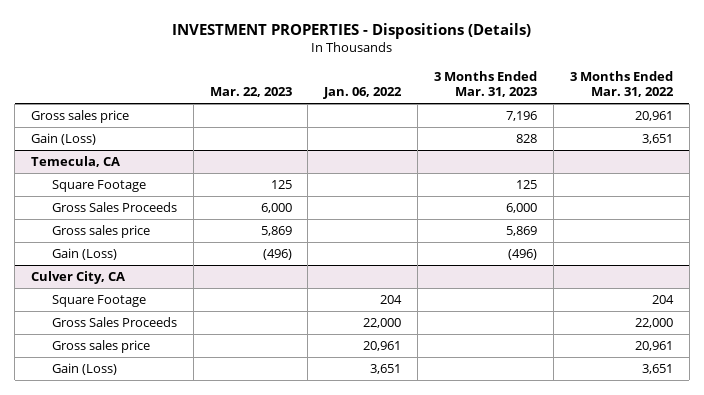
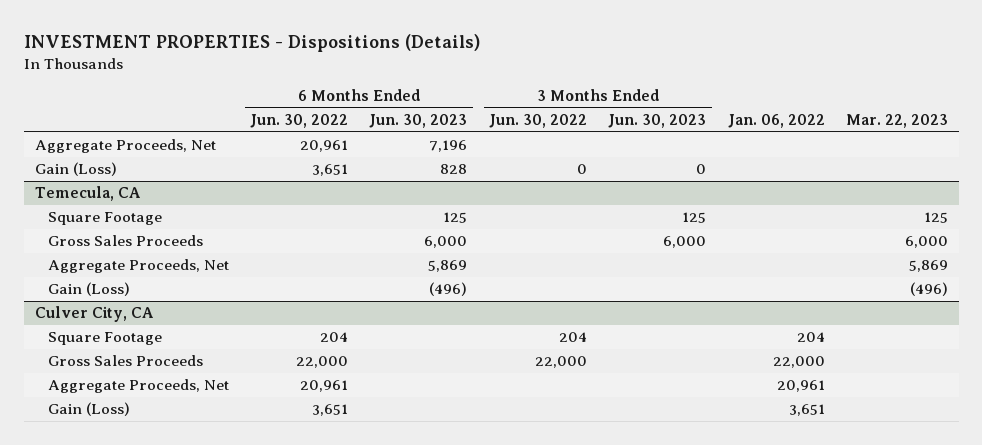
- | Mar. 22, 2023 | Jan. 06, 2022 | 3 Months Ended Mar. 31, 2023 | 3 Months Ended Mar. 31, 2022
+ | 6 Months Ended Jun. 30, 2022 | 6 Months Ended Jun. 30, 2023 | 3 Months Ended Jun. 30, 2022 | 3 Months Ended Jun. 30, 2023 | Jan. 06, 2022 | Mar. 22, 2023
- Gross sales price | | | 7,196 | 20,961
+ Aggregate Proceeds, Net | 20,961 | 7,196 | | | |
@ Temecula, CA
- Gross sales price | 5,869 | | 5,869 |
+ Aggregate Proceeds, Net | | 5,869 | | | | 5,869
@ Culver City, CA
- Gross sales price | | 20,961 | | 20,961
+ Aggregate Proceeds, Net | 20,961 | | | | 20,961 |

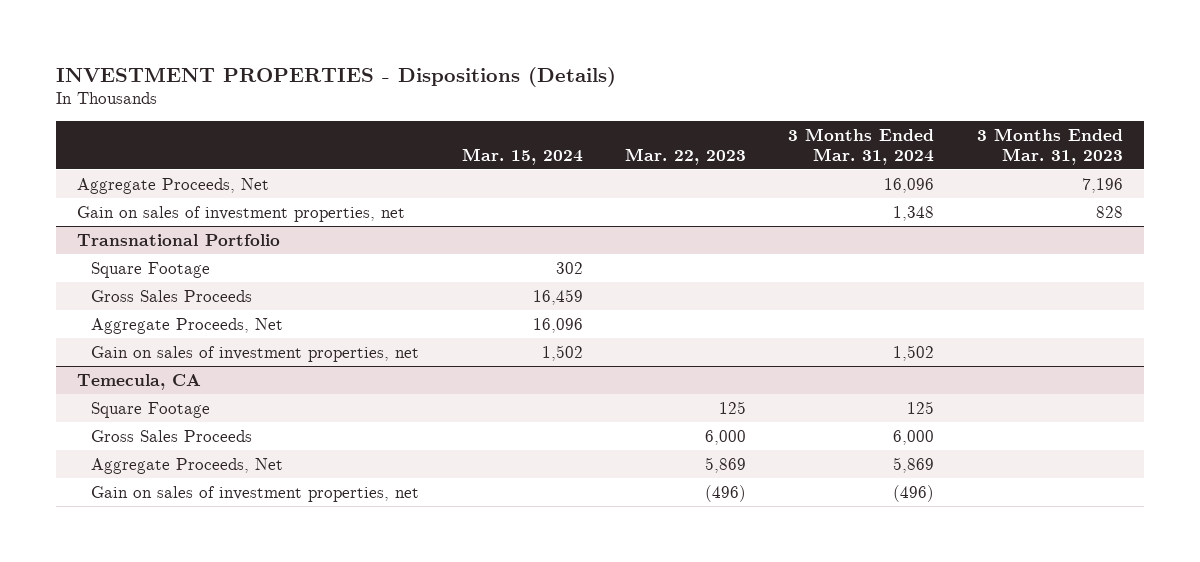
- | 6 Months Ended Jun. 30, 2022 | 6 Months Ended Jun. 30, 2023 | 3 Months Ended Jun. 30, 2022 | 3 Months Ended Jun. 30, 2023 | Jan. 06, 2022 | Mar. 22, 2023
+ | Mar. 15, 2024 | Mar. 22, 2023 | 3 Months Ended Mar. 31, 2024 | 3 Months Ended Mar. 31, 2023
- Gain (Loss) | 3,651 | 828 | 0 | 0 | |
+ Gain on sales of investment properties, net | | | 1,348 | 828
+ Transnational Portfolio
+ Square Footage | 302 | | |
+ Gross Sales Proceeds | 16,459 | | |
+ Aggregate Proceeds, Net | 16,096 | | |
+ Gain on sales of investment properties, net | 1,502 | | 1,502 |
@ Temecula, CA
- Gain (Loss) | | (496) | | | | (496)
- Culver City, CA
- Square Footage | 204 | | 204 | | 204 |
- Gross Sales Proceeds | 22,000 | | 22,000 | | 22,000 |
- Aggregate Proceeds, Net | 20,961 | | | | 20,961 |
- Gain (Loss) | 3,651 | | | | 3,651 |
@ Temecula, CA
+ Gain on sales of investment properties, net | | (496) | (496) |

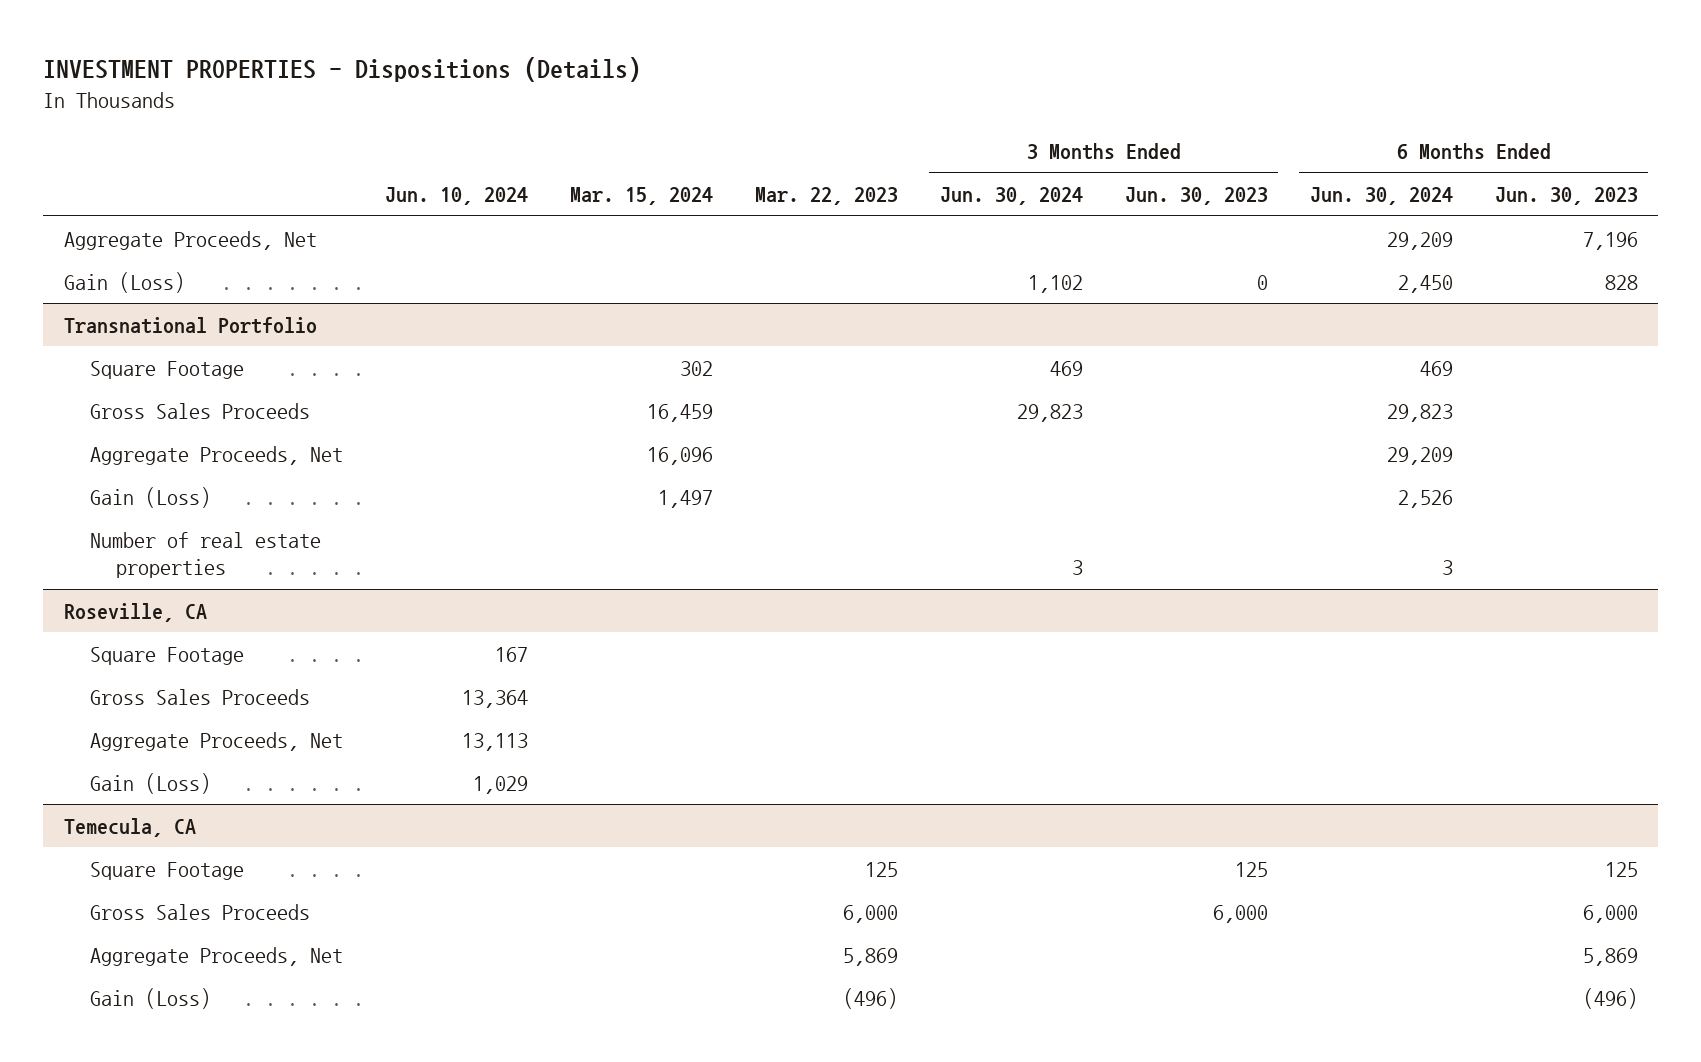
- | Mar. 15, 2024 | Mar. 22, 2023 | 3 Months Ended Mar. 31, 2024 | 3 Months Ended Mar. 31, 2023
+ | Jun. 10, 2024 | Mar. 15, 2024 | Mar. 22, 2023 | 3 Months Ended Jun. 30, 2024 | 3 Months Ended Jun. 30, 2023 | 6 Months Ended Jun. 30, 2024 | 6 Months Ended Jun. 30, 2023
- Gain on sales of investment properties, net | | | 1,348 | 828
+ Gain (Loss) | | | | 1,102 | 0 | 2,450 | 828
@ Transnational Portfolio
- Gain on sales of investment properties, net | 1,502 | | 1,502 |
+ Gain (Loss) | | 1,497 | | | | 2,526 |
+ Number of real estate properties | | | | 3 | | 3 |
+ Roseville, CA
+ Square Footage | 167 | | | | | |
+ Gross Sales Proceeds | 13,364 | | | | | |
+ Aggregate Proceeds, Net | 13,113 | | | | | |
+ Gain (Loss) | 1,029 | | | | | |
@ Temecula, CA
- Gain on sales of investment properties, net | | (496) | (496) |
+ Gain (Loss) | | | (496) | | | | (496)

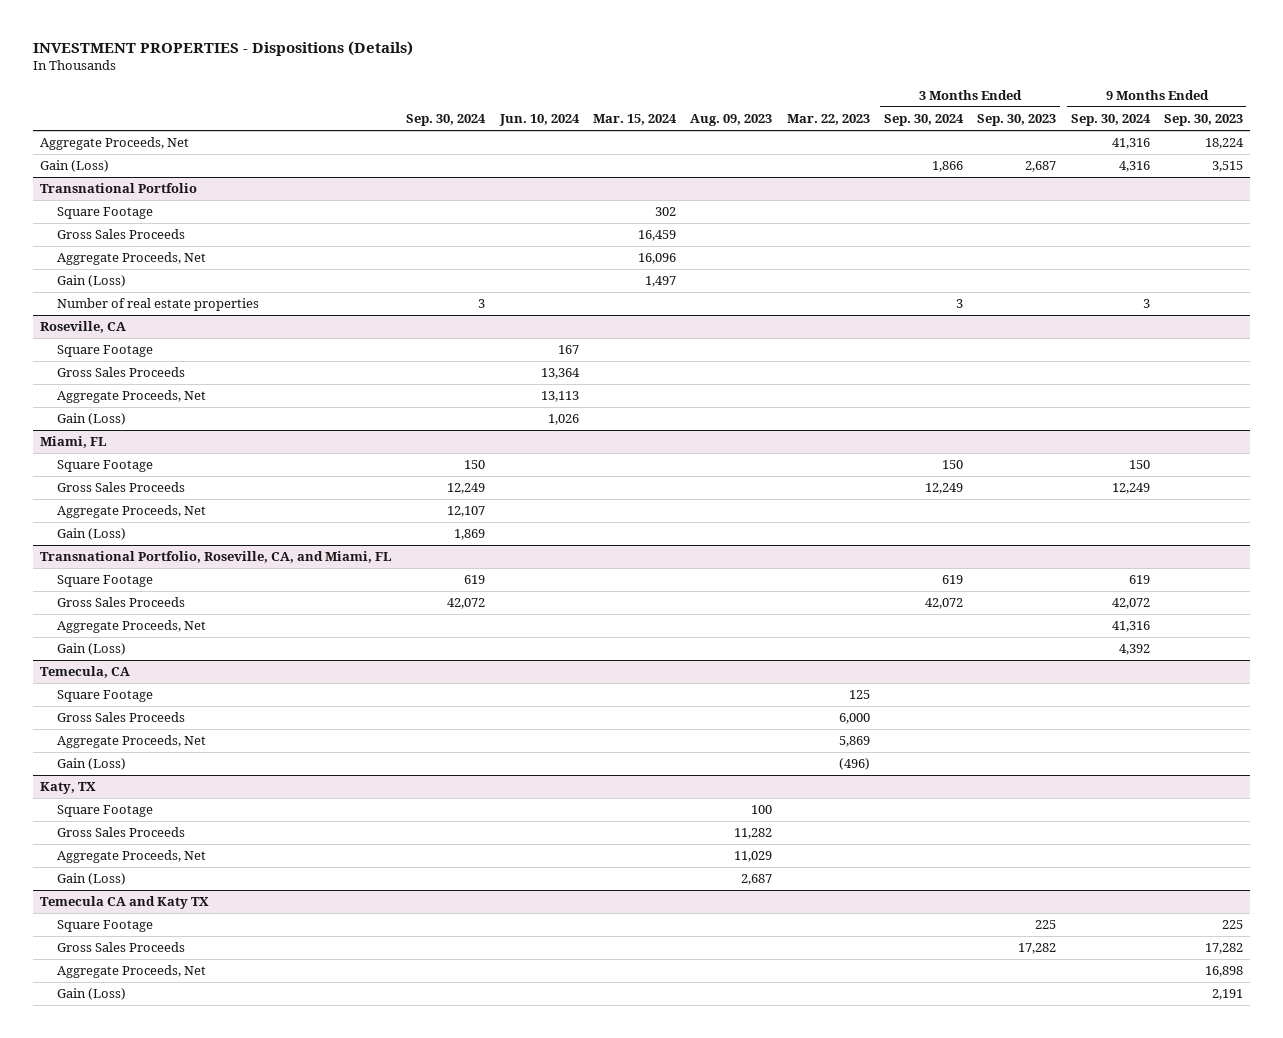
- | Jun. 10, 2024 | Mar. 15, 2024 | Mar. 22, 2023 | 3 Months Ended Jun. 30, 2024 | 3 Months Ended Jun. 30, 2023 | 6 Months Ended Jun. 30, 2024 | 6 Months Ended Jun. 30, 2023
+ | Sep. 30, 2024 | Jun. 10, 2024 | Mar. 15, 2024 | Aug. 09, 2023 | Mar. 22, 2023 | 3 Months Ended Sep. 30, 2024 | 3 Months Ended Sep. 30, 2023 | 9 Months Ended Sep. 30, 2024 | 9 Months Ended Sep. 30, 2023
@ Roseville, CA
- Gain (Loss) | 1,029 | | | | | |
+ Gain (Loss) | | 1,026 | | | | | | |
+ Miami, FL
+ Square Footage | 150 | | | | | 150 | | 150 |
+ Gross Sales Proceeds | 12,249 | | | | | 12,249 | | 12,249 |
+ Aggregate Proceeds, Net | 12,107 | | | | | | | |
+ Gain (Loss) | 1,869 | | | | | | | |
+ Transnational Portfolio, Roseville, CA, and Miami, FL
+ Square Footage | 619 | | | | | 619 | | 619 |
+ Gross Sales Proceeds | 42,072 | | | | | 42,072 | | 42,072 |
+ Aggregate Proceeds, Net | | | | | | | | 41,316 |
+ Gain (Loss) | | | | | | | | 4,392 |
+ Katy, TX
+ Square Footage | | | | 100 | | | | |
+ Gross Sales Proceeds | | | | 11,282 | | | | |
+ Aggregate Proceeds, Net | | | | 11,029 | | | | |
+ Gain (Loss) | | | | 2,687 | | | | |
+ Temecula CA and Katy TX
+ Square Footage | | | | | | | 225 | | 225
+ Gross Sales Proceeds | | | | | | | 17,282 | | 17,282
+ Aggregate Proceeds, Net | | | | | | | | | 16,898
+ Gain (Loss) | | | | | | | | | 2,191

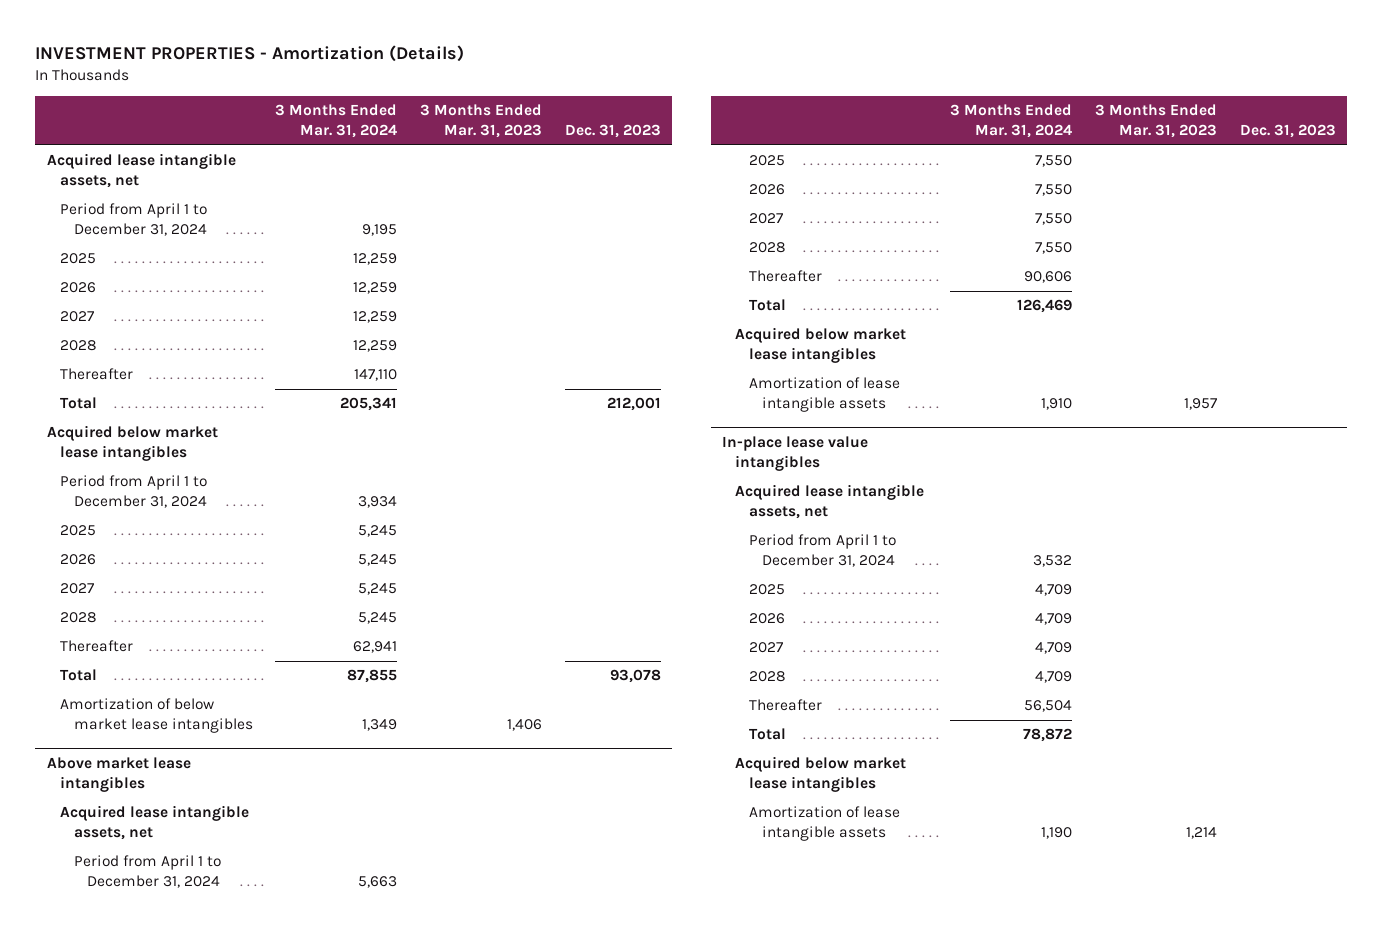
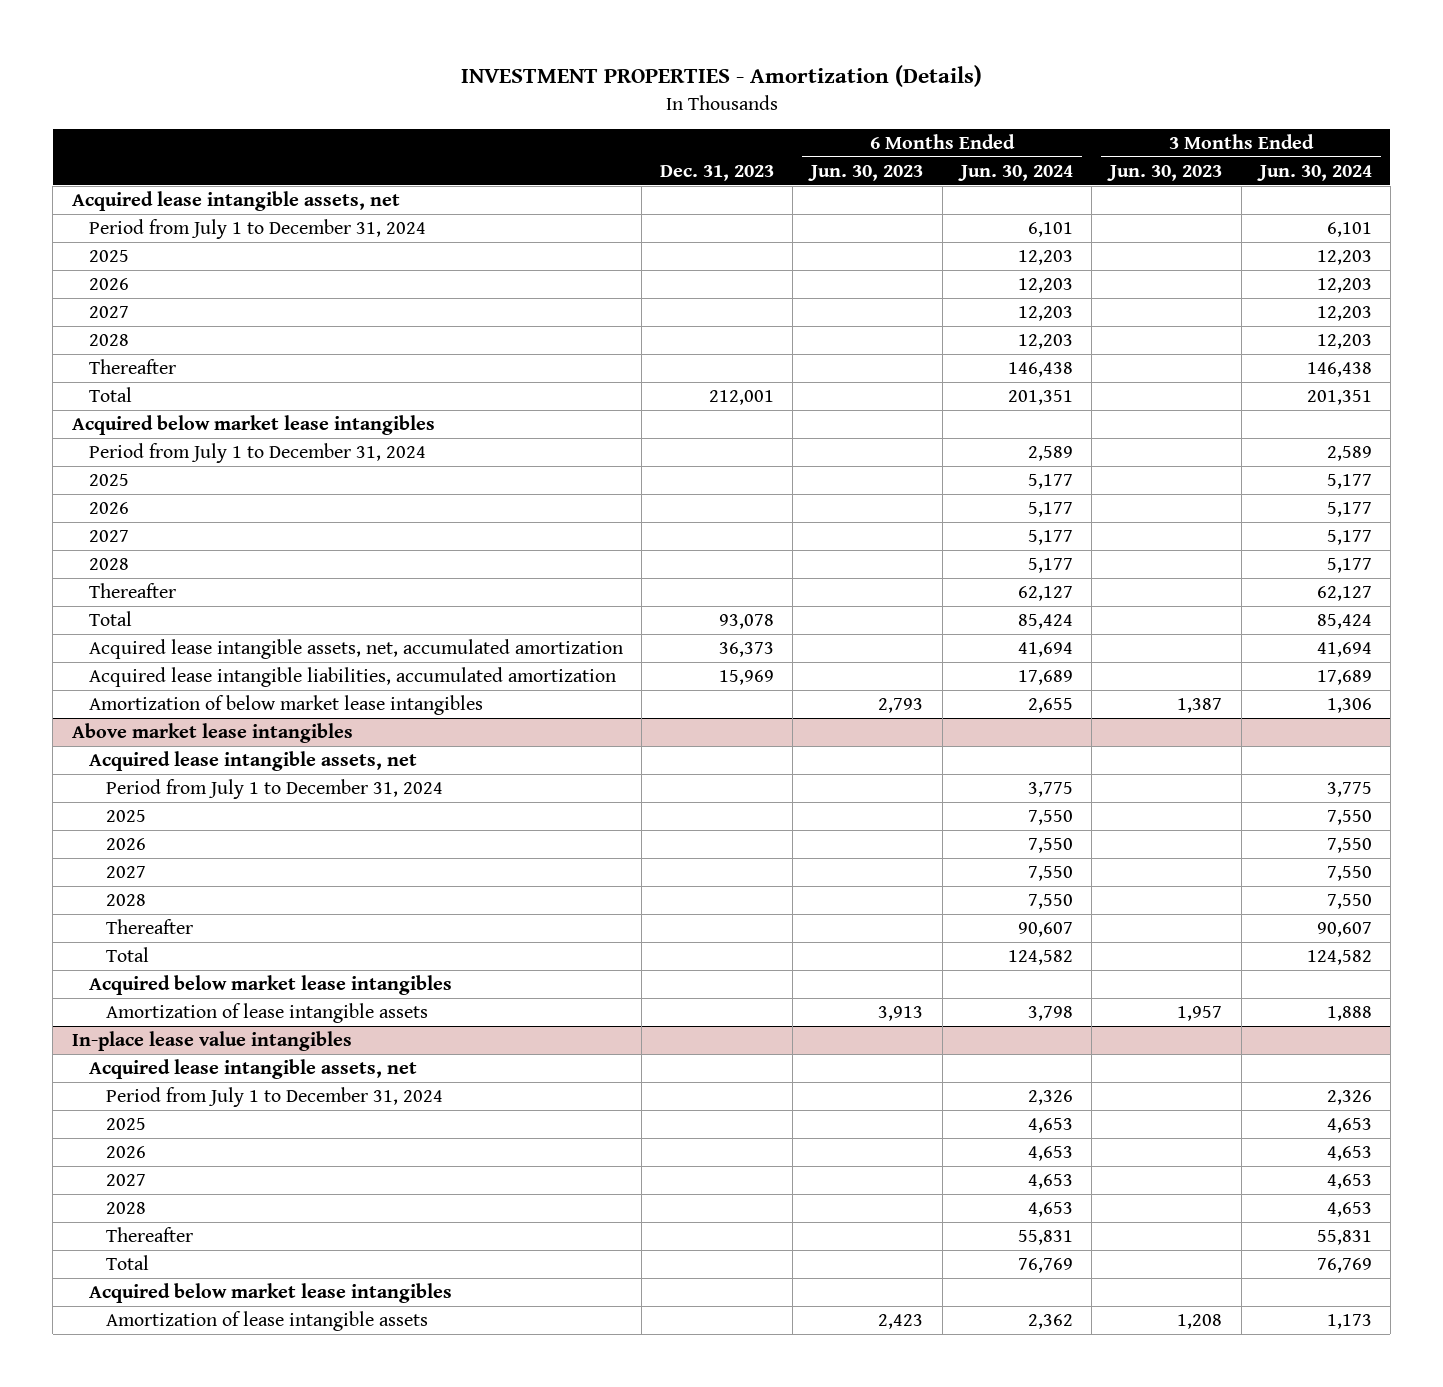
- | 3 Months Ended Mar. 31, 2024 | 3 Months Ended Mar. 31, 2023 | Dec. 31, 2023
+ | Dec. 31, 2023 | 6 Months Ended Jun. 30, 2023 | 6 Months Ended Jun. 30, 2024 | 3 Months Ended Jun. 30, 2023 | 3 Months Ended Jun. 30, 2024
- Period from April 1 to December 31, 2024 | 9,195 | |
+ Period from July 1 to December 31, 2024 | | | 6,101 | | 6,101
- Period from April 1 to December 31, 2024 | 3,934 | |
+ Period from July 1 to December 31, 2024 | | | 2,589 | | 2,589
+ Acquired lease intangible assets, net, accumulated amortization | 36,373 | | 41,694 | | 41,694
+ Acquired lease intangible liabilities, accumulated amortization | 15,969 | | 17,689 | | 17,689
@ Above market lease intangibles
- Period from April 1 to December 31, 2024 | 5,663 | |
+ Period from July 1 to December 31, 2024 | | | 3,775 | | 3,775
@ In-place lease value intangibles
- Period from April 1 to December 31, 2024 | 3,532 | |
+ Period from July 1 to December 31, 2024 | | | 2,326 | | 2,326

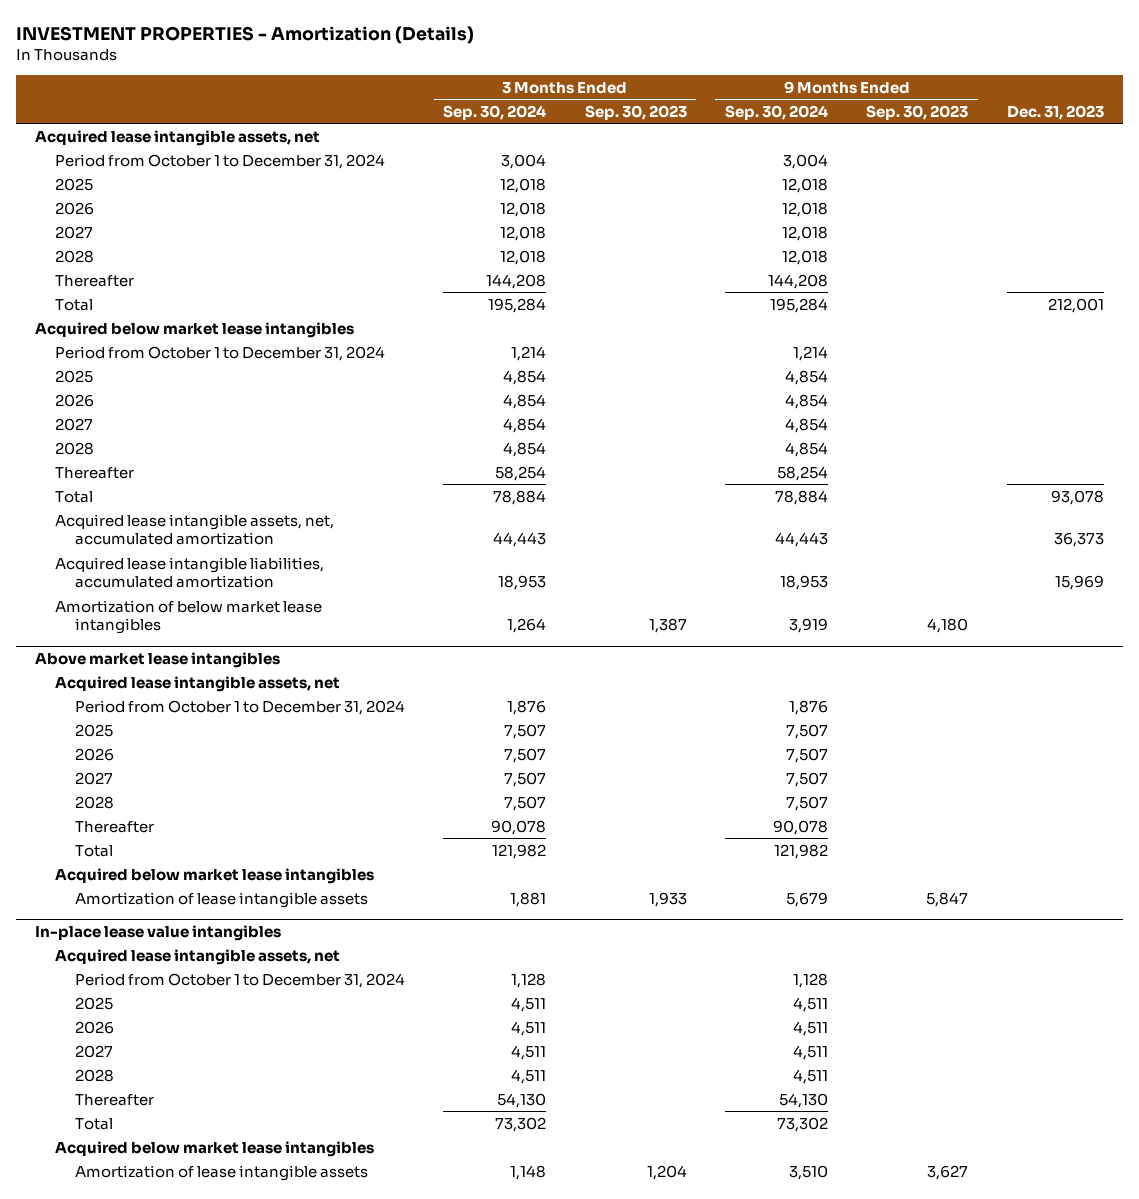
- | Dec. 31, 2023 | 6 Months Ended Jun. 30, 2023 | 6 Months Ended Jun. 30, 2024 | 3 Months Ended Jun. 30, 2023 | 3 Months Ended Jun. 30, 2024
+ | 3 Months Ended Sep. 30, 2024 | 3 Months Ended Sep. 30, 2023 | 9 Months Ended Sep. 30, 2024 | 9 Months Ended Sep. 30, 2023 | Dec. 31, 2023
- Period from July 1 to December 31, 2024 | | | 6,101 | | 6,101
+ Period from October 1 to December 31, 2024 | 3,004 | | 3,004 | |
- Period from July 1 to December 31, 2024 | | | 2,589 | | 2,589
+ Period from October 1 to December 31, 2024 | 1,214 | | 1,214 | |
@ Above market lease intangibles
- Period from July 1 to December 31, 2024 | | | 3,775 | | 3,775
+ Period from October 1 to December 31, 2024 | 1,876 | | 1,876 | |
@ In-place lease value intangibles
- Period from July 1 to December 31, 2024 | | | 2,326 | | 2,326
+ Period from October 1 to December 31, 2024 | 1,128 | | 1,128 | |

